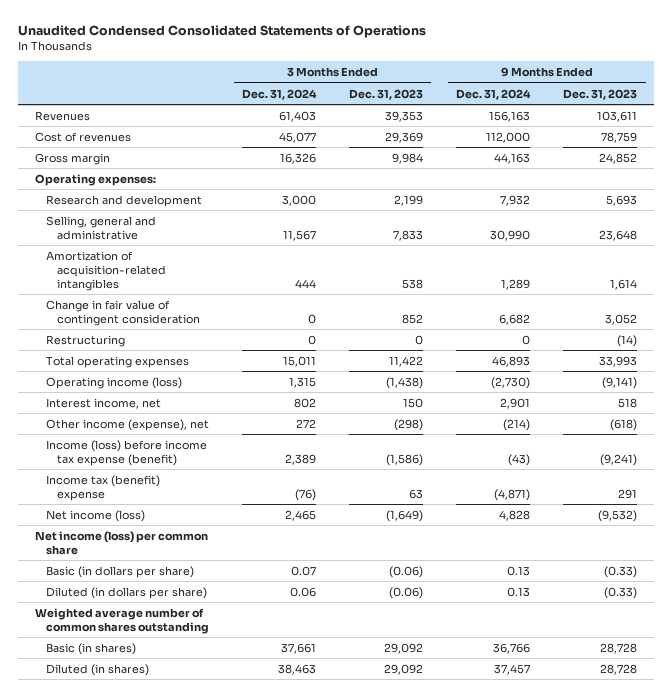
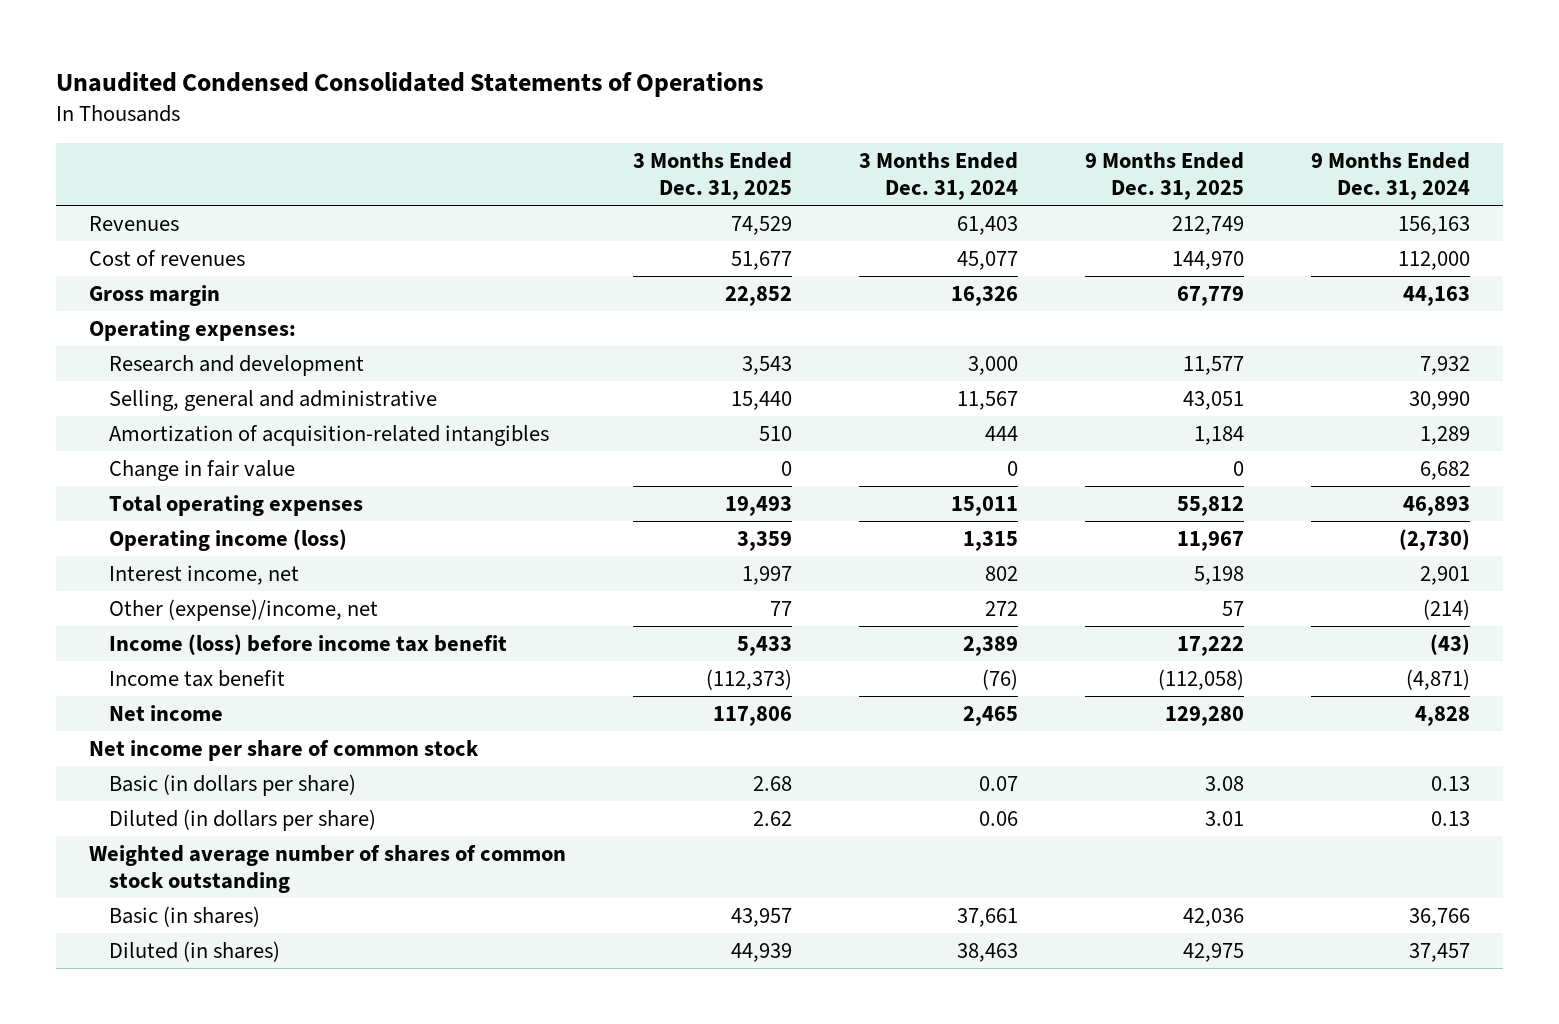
- | 3 Months Ended Dec. 31, 2024 | 3 Months Ended Dec. 31, 2023 | 9 Months Ended Dec. 31, 2024 | 9 Months Ended Dec. 31, 2023
+ | 3 Months Ended Dec. 31, 2025 | 3 Months Ended Dec. 31, 2024 | 9 Months Ended Dec. 31, 2025 | 9 Months Ended Dec. 31, 2024
- Change in fair value of contingent consideration | 0 | 852 | 6,682 | 3,052
- Restructuring | 0 | 0 | 0 | (14)
+ Change in fair value | 0 | 0 | 0 | 6,682
- Other income (expense), net | 272 | (298) | (214) | (618)
- Income (loss) before income tax expense (benefit) | 2,389 | (1,586) | (43) | (9,241)
- Income tax (benefit) expense | (76) | 63 | (4,871) | 291
- Net income (loss) | 2,465 | (1,649) | 4,828 | (9,532)
- Net income (loss) per common share
+ Other (expense)/income, net | 77 | 272 | 57 | (214)
+ Income (loss) before income tax benefit | 5,433 | 2,389 | 17,222 | (43)
+ Income tax benefit | (112,373) | (76) | (112,058) | (4,871)
+ Net income | 117,806 | 2,465 | 129,280 | 4,828
+ Net income per share of common stock
- Weighted average number of common shares outstanding
+ Weighted average number of shares of common stock outstanding

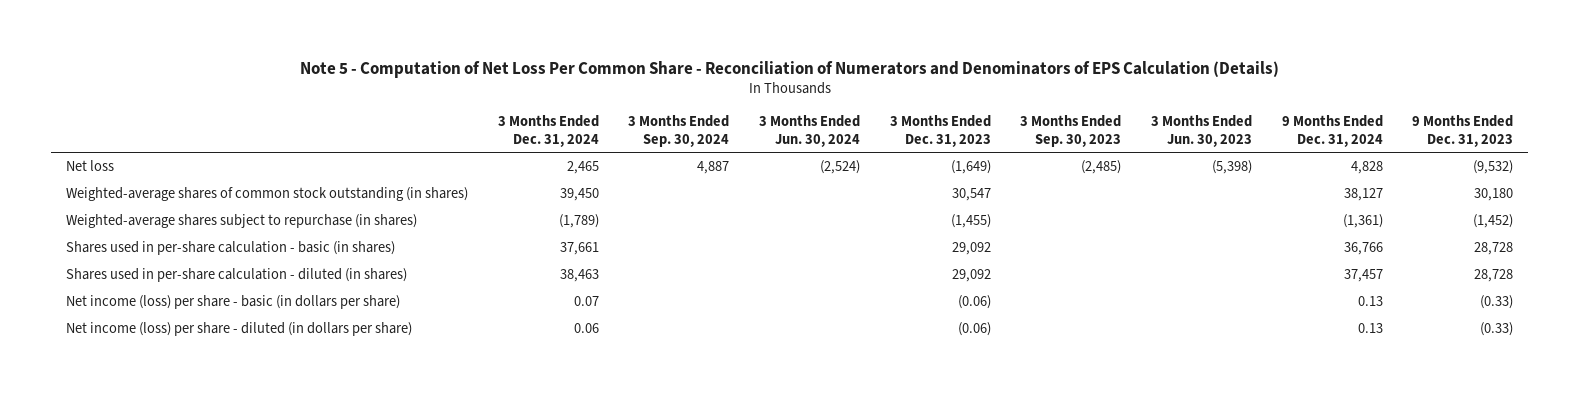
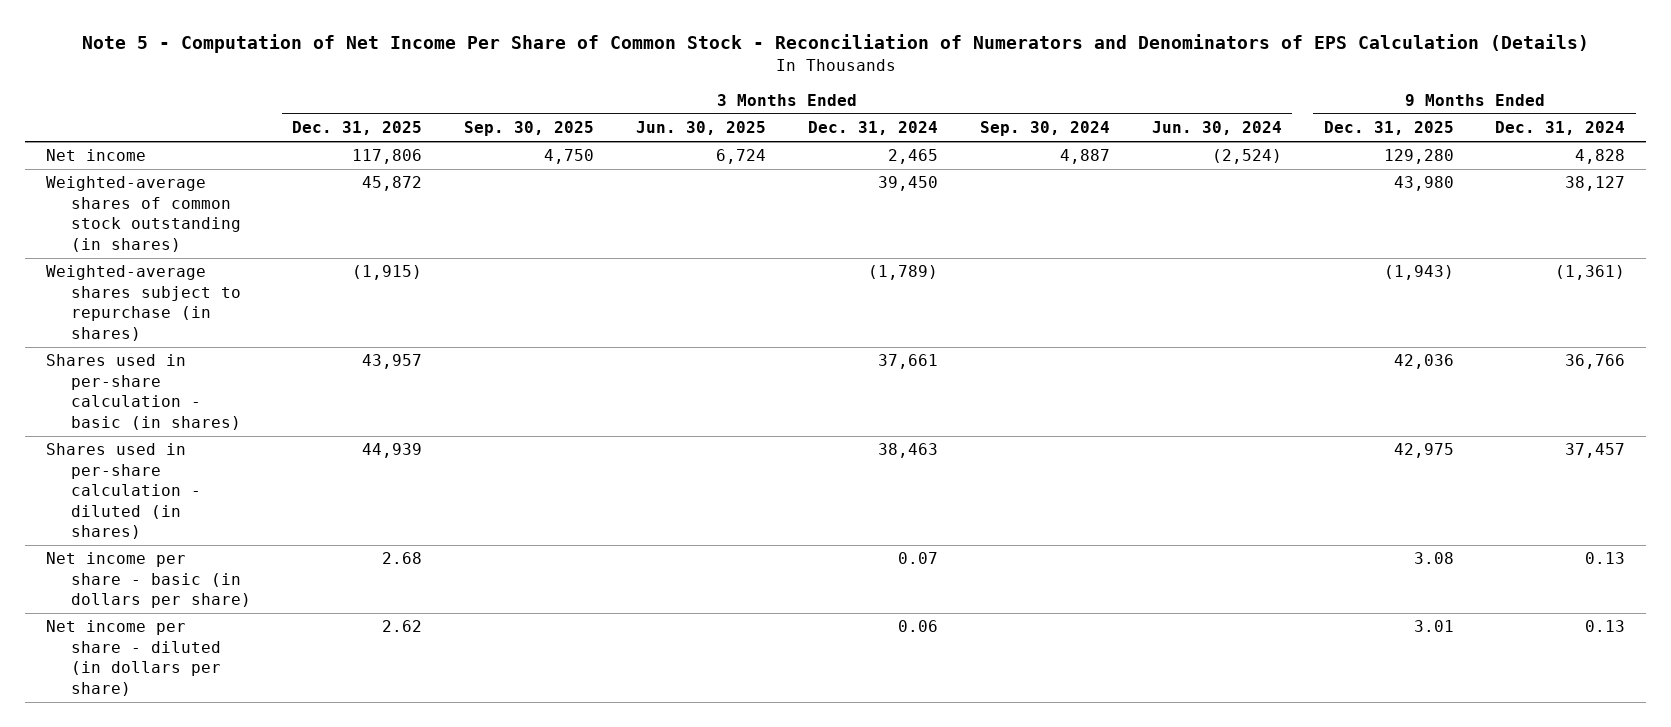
- Note 5 - Computation of Net Loss Per Common Share - Reconciliation of Numerators and Denominators of EPS Calculation (Details)
+ Note 5 - Computation of Net Income Per Share of Common Stock - Reconciliation of Numerators and Denominators of EPS Calculation (Details)
- | 3 Months Ended Dec. 31, 2024 | 3 Months Ended Sep. 30, 2024 | 3 Months Ended Jun. 30, 2024 | 3 Months Ended Dec. 31, 2023 | 3 Months Ended Sep. 30, 2023 | 3 Months Ended Jun. 30, 2023 | 9 Months Ended Dec. 31, 2024 | 9 Months Ended Dec. 31, 2023
+ | 3 Months Ended Dec. 31, 2025 | 3 Months Ended Sep. 30, 2025 | 3 Months Ended Jun. 30, 2025 | 3 Months Ended Dec. 31, 2024 | 3 Months Ended Sep. 30, 2024 | 3 Months Ended Jun. 30, 2024 | 9 Months Ended Dec. 31, 2025 | 9 Months Ended Dec. 31, 2024
- Net loss | 2,465 | 4,887 | (2,524) | (1,649) | (2,485) | (5,398) | 4,828 | (9,532)
+ Net income | 117,806 | 4,750 | 6,724 | 2,465 | 4,887 | (2,524) | 129,280 | 4,828
- Net income (loss) per share - basic (in dollars per share) | 0.07 | | | (0.06) | | | 0.13 | (0.33)
- Net income (loss) per share - diluted (in dollars per share) | 0.06 | | | (0.06) | | | 0.13 | (0.33)
+ Net income per share - basic (in dollars per share) | 2.68 | | | 0.07 | | | 3.08 | 0.13
+ Net income per share - diluted (in dollars per share) | 2.62 | | | 0.06 | | | 3.01 | 0.13

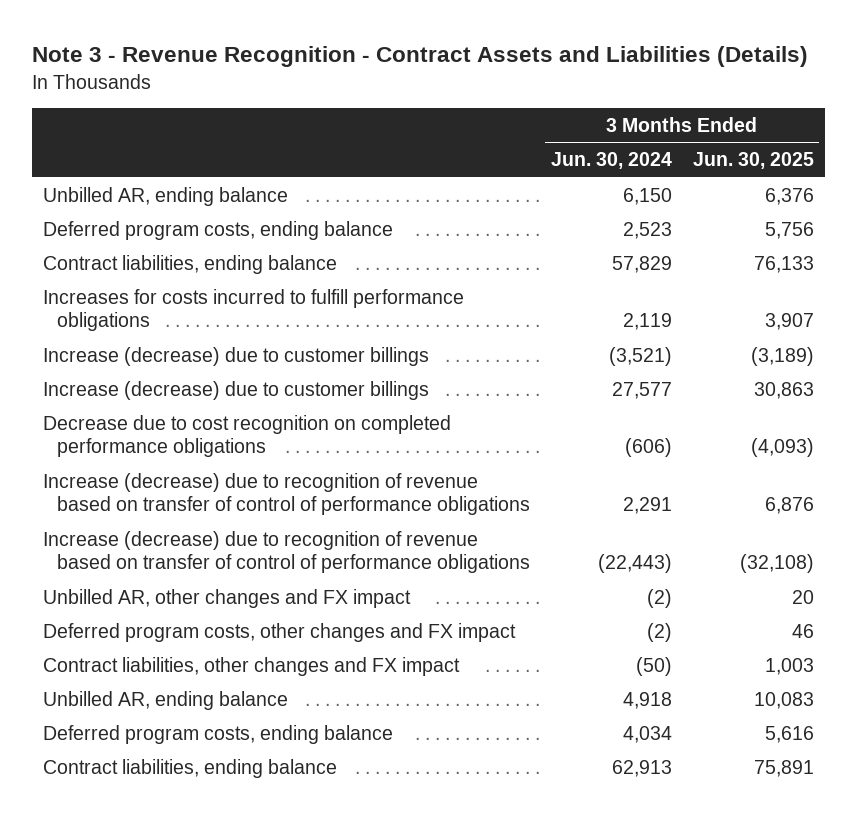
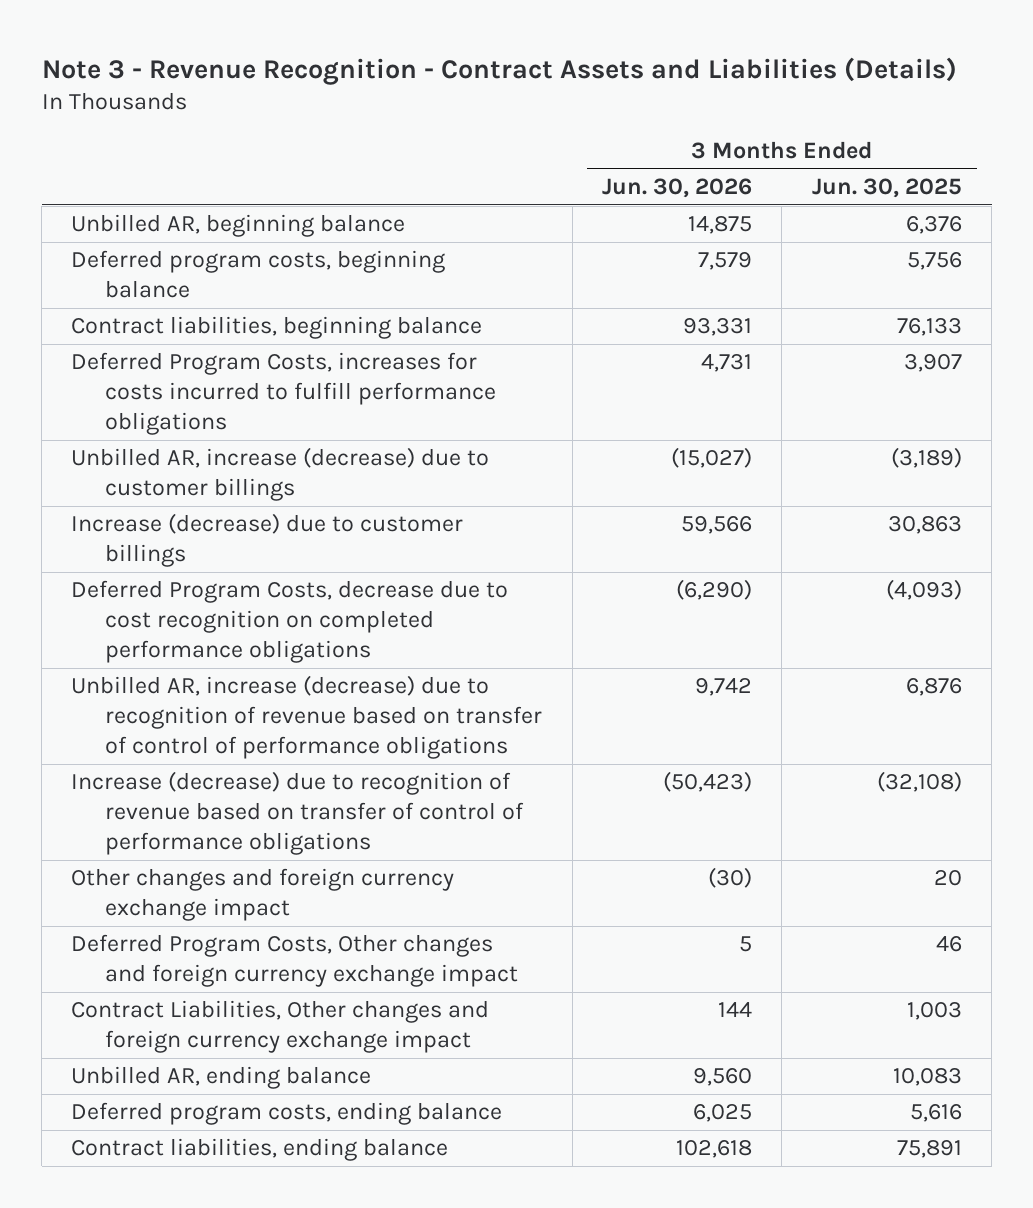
- | 3 Months Ended Jun. 30, 2024 | 3 Months Ended Jun. 30, 2025
+ | 3 Months Ended Jun. 30, 2026 | 3 Months Ended Jun. 30, 2025
- Unbilled AR, ending balance | 6,150 | 6,376
- Deferred program costs, ending balance | 2,523 | 5,756
- Contract liabilities, ending balance | 57,829 | 76,133
- Increases for costs incurred to fulfill performance obligations | 2,119 | 3,907
- Increase (decrease) due to customer billings | (3,521) | (3,189)
+ Unbilled AR, beginning balance | 14,875 | 6,376
+ Deferred program costs, beginning balance | 7,579 | 5,756
+ Contract liabilities, beginning balance | 93,331 | 76,133
+ Deferred Program Costs, increases for costs incurred to fulfill performance obligations | 4,731 | 3,907
+ Unbilled AR, increase (decrease) due to customer billings | (15,027) | (3,189)
- Decrease due to cost recognition on completed performance obligations | (606) | (4,093)
- Increase (decrease) due to recognition of revenue based on transfer of control of performance obligations | 2,291 | 6,876
+ Deferred Program Costs, decrease due to cost recognition on completed performance obligations | (6,290) | (4,093)
+ Unbilled AR, increase (decrease) due to recognition of revenue based on transfer of control of performance obligations | 9,742 | 6,876
- Unbilled AR, other changes and FX impact | (2) | 20
- Deferred program costs, other changes and FX impact | (2) | 46
- Contract liabilities, other changes and FX impact | (50) | 1,003
+ Other changes and foreign currency exchange impact | (30) | 20
+ Deferred Program Costs, Other changes and foreign currency exchange impact | 5 | 46
+ Contract Liabilities, Other changes and foreign currency exchange impact | 144 | 1,003

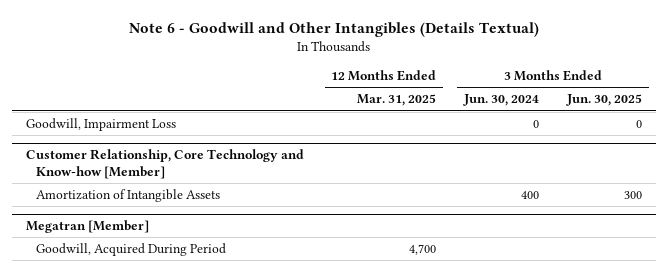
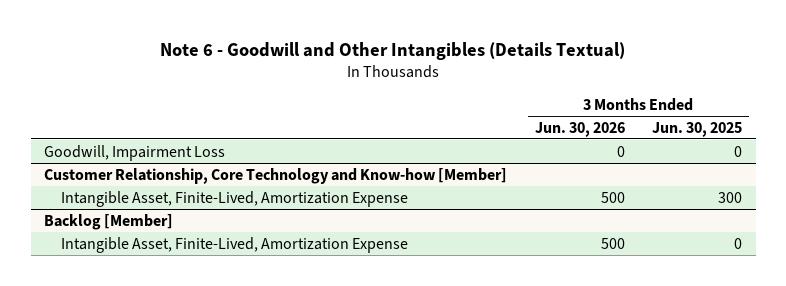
- | 12 Months Ended Mar. 31, 2025 | 3 Months Ended Jun. 30, 2024 | 3 Months Ended Jun. 30, 2025
+ | 3 Months Ended Jun. 30, 2026 | 3 Months Ended Jun. 30, 2025
@ Customer Relationship, Core Technology and Know-how [Member]
- Amortization of Intangible Assets | | 400 | 300
- Megatran [Member]
- Goodwill, Acquired During Period | 4,700 | |
@ Customer Relationship, Core Technology and Know-how [Member]
+ Intangible Asset, Finite-Lived, Amortization Expense | 500 | 300
+ Backlog [Member]
+ Intangible Asset, Finite-Lived, Amortization Expense | 500 | 0

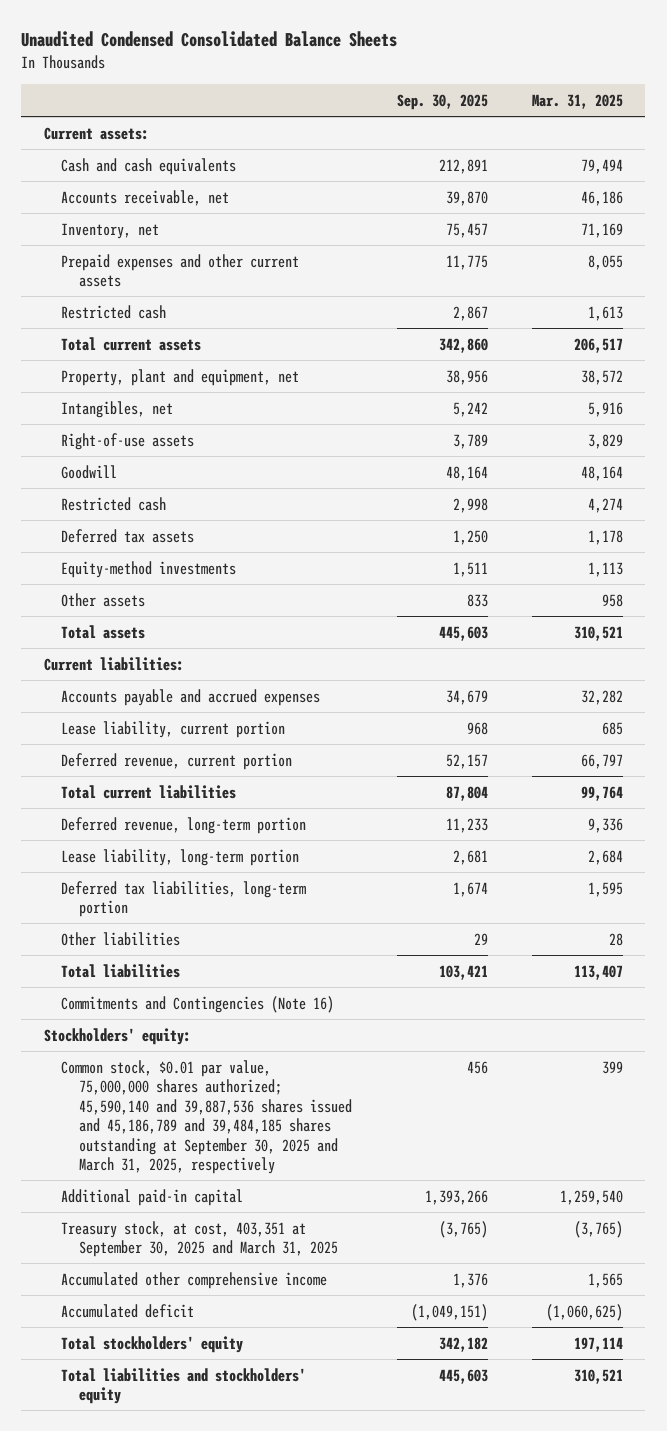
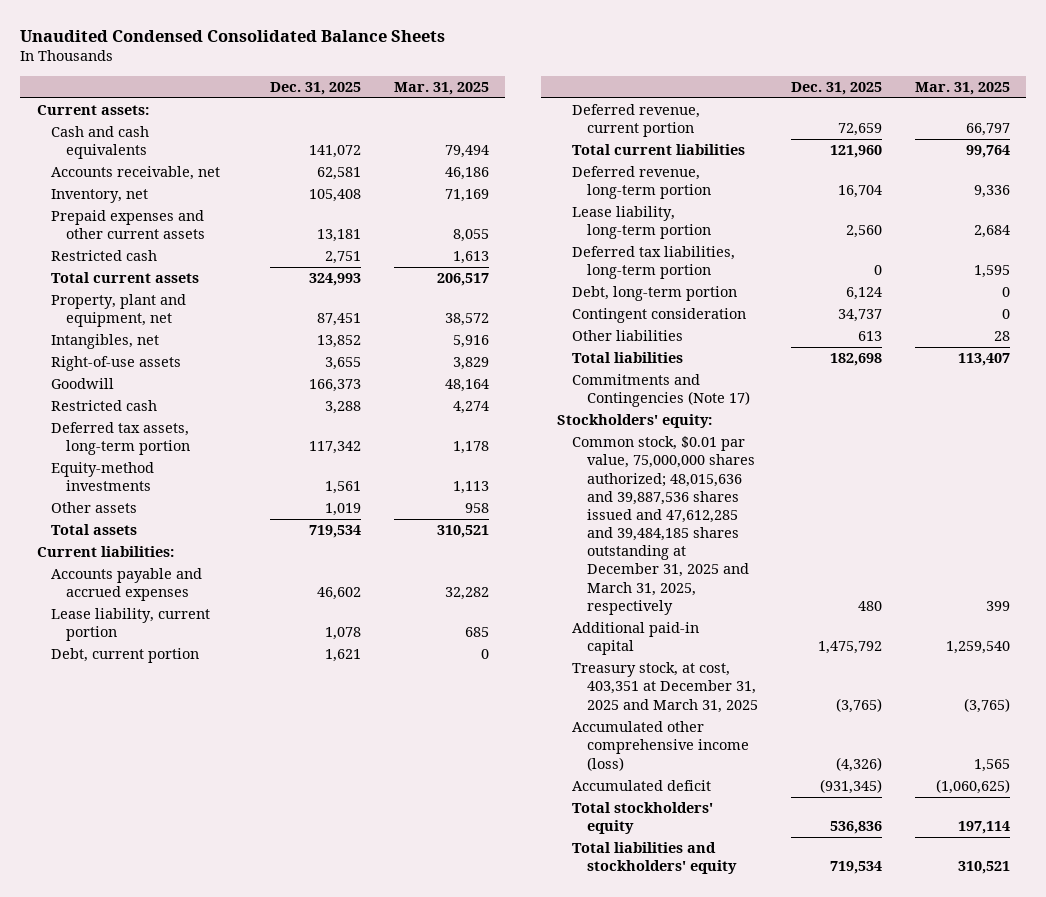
- | Sep. 30, 2025 | Mar. 31, 2025
+ | Dec. 31, 2025 | Mar. 31, 2025
- Deferred tax assets | 1,250 | 1,178
+ Deferred tax assets, long-term portion | 117,342 | 1,178
+ Debt, current portion | 1,621 | 0
+ Debt, long-term portion | 6,124 | 0
+ Contingent consideration | 34,737 | 0
- Commitments and Contingencies (Note 16)
+ Commitments and Contingencies (Note 17)
- Common stock, $0.01 par value, 75,000,000 shares authorized; 45,590,140 and 39,887,536 shares issued and 45,186,789 and 39,484,185 shares outstanding at September 30, 2025 and March 31, 2025, respectively | 456 | 399
+ Common stock, $0.01 par value, 75,000,000 shares authorized; 48,015,636 and 39,887,536 shares issued and 47,612,285 and 39,484,185 shares outstanding at December 31, 2025 and March 31, 2025, respectively | 480 | 399
- Treasury stock, at cost, 403,351 at September 30, 2025 and March 31, 2025 | (3,765) | (3,765)
- Accumulated other comprehensive income | 1,376 | 1,565
+ Treasury stock, at cost, 403,351 at December 31, 2025 and March 31, 2025 | (3,765) | (3,765)
+ Accumulated other comprehensive income (loss) | (4,326) | 1,565

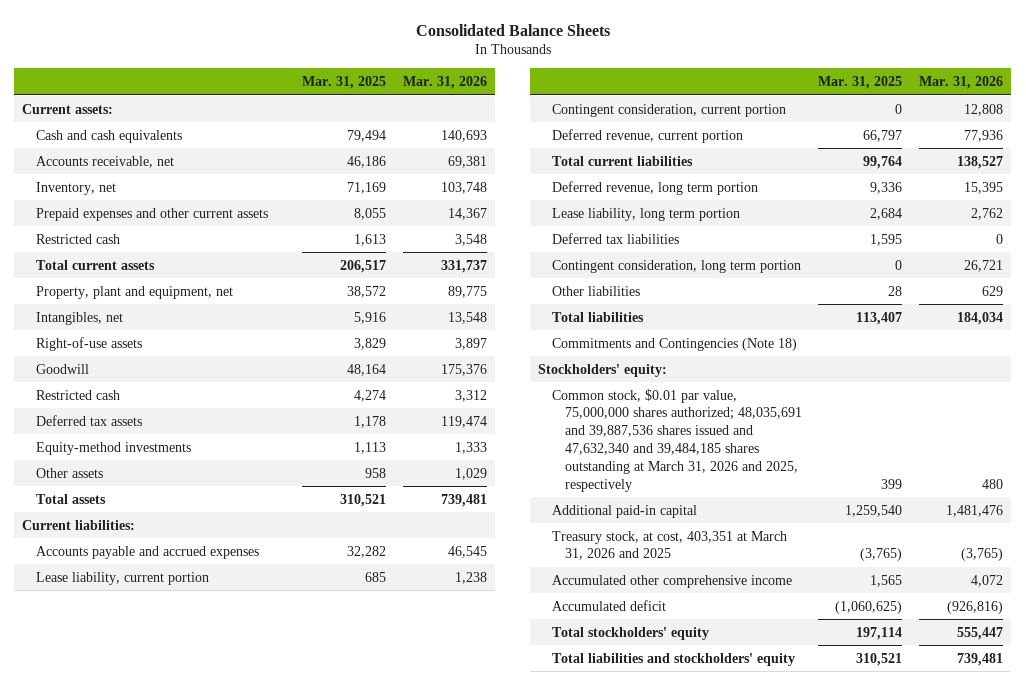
- Unaudited Condensed Consolidated Balance Sheets
+ Consolidated Balance Sheets
- | Dec. 31, 2025 | Mar. 31, 2025
+ | Mar. 31, 2025 | Mar. 31, 2026
- Deferred tax assets, long-term portion | 117,342 | 1,178
+ Deferred tax assets | 1,178 | 119,474
- Debt, current portion | 1,621 | 0
+ Contingent consideration, current portion | 0 | 12,808
- Deferred revenue, long-term portion | 16,704 | 9,336
- Lease liability, long-term portion | 2,560 | 2,684
- Deferred tax liabilities, long-term portion | 0 | 1,595
- Debt, long-term portion | 6,124 | 0
- Contingent consideration | 34,737 | 0
+ Deferred revenue, long term portion | 9,336 | 15,395
+ Lease liability, long term portion | 2,684 | 2,762
+ Deferred tax liabilities | 1,595 | 0
+ Contingent consideration, long term portion | 0 | 26,721
- Commitments and Contingencies (Note 17)
+ Commitments and Contingencies (Note 18)
- Common stock, $0.01 par value, 75,000,000 shares authorized; 48,015,636 and 39,887,536 shares issued and 47,612,285 and 39,484,185 shares outstanding at December 31, 2025 and March 31, 2025, respectively | 480 | 399
+ Common stock, $0.01 par value, 75,000,000 shares authorized; 48,035,691 and 39,887,536 shares issued and 47,632,340 and 39,484,185 shares outstanding at March 31, 2026 and 2025, respectively | 399 | 480
- Treasury stock, at cost, 403,351 at December 31, 2025 and March 31, 2025 | (3,765) | (3,765)
- Accumulated other comprehensive income (loss) | (4,326) | 1,565
+ Treasury stock, at cost, 403,351 at March 31, 2026 and 2025 | (3,765) | (3,765)
+ Accumulated other comprehensive income | 1,565 | 4,072

